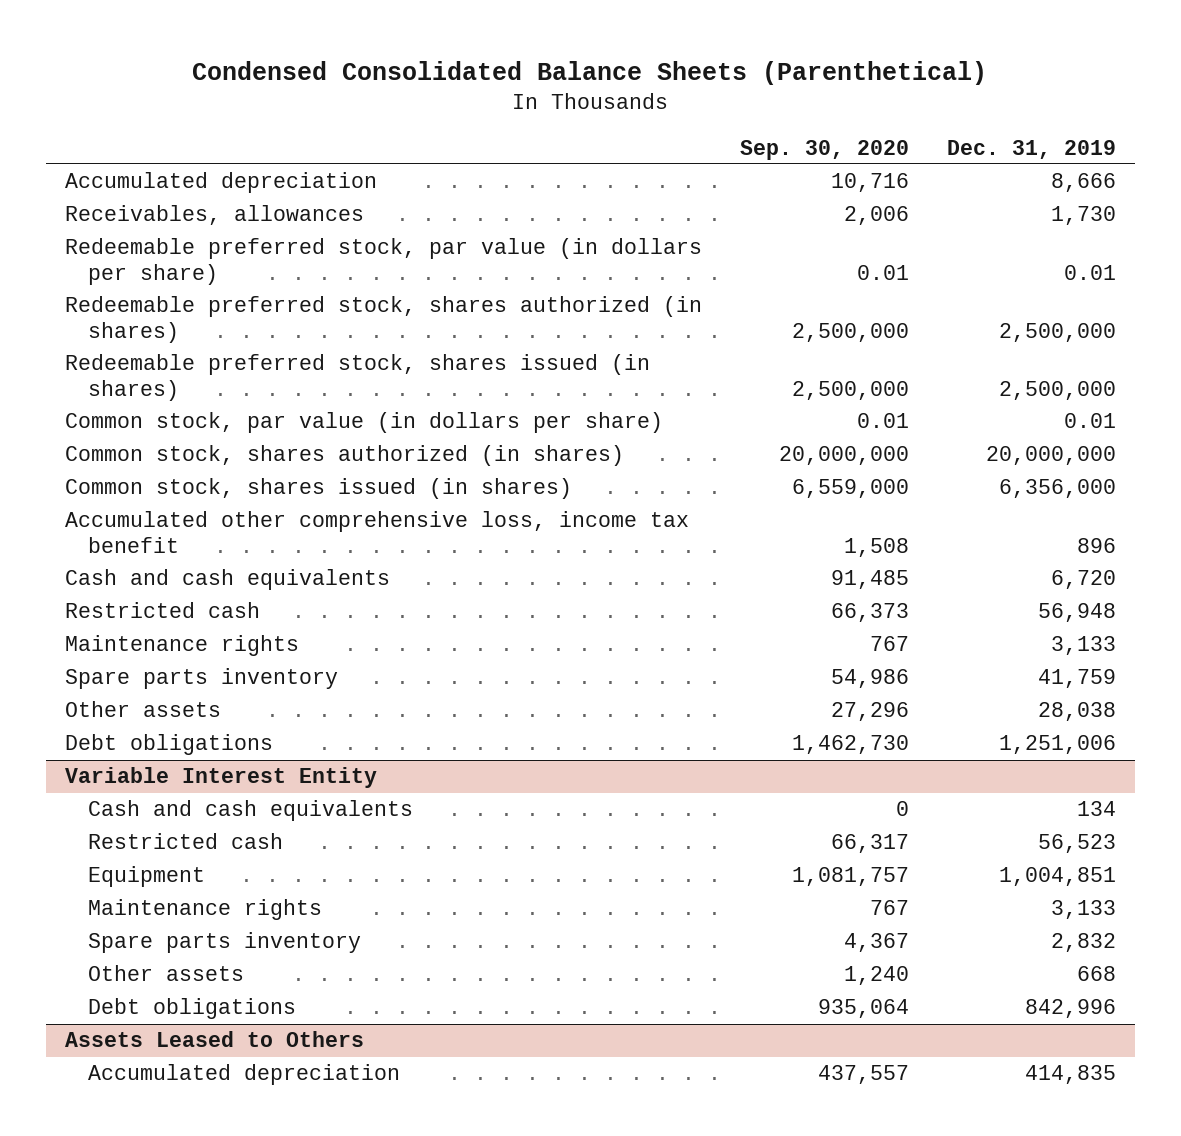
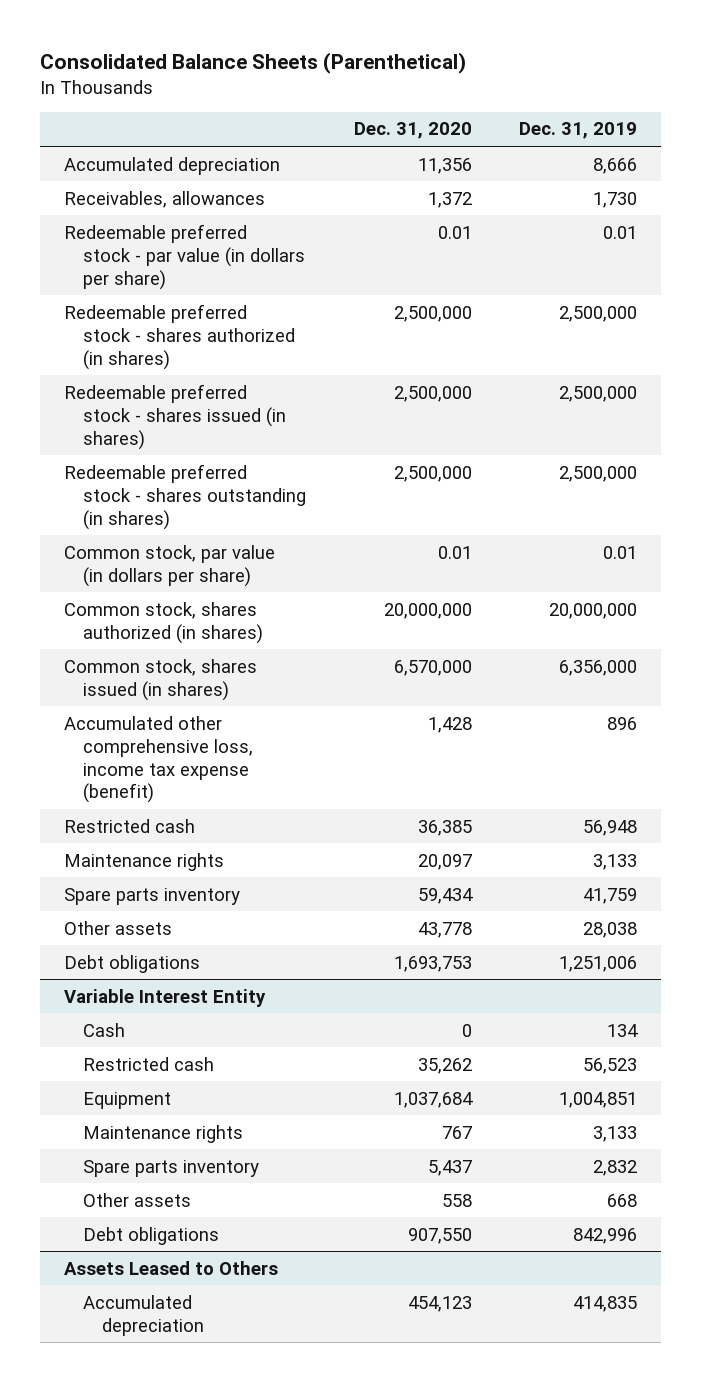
- Condensed Consolidated Balance Sheets (Parenthetical)
+ Consolidated Balance Sheets (Parenthetical)
- | Sep. 30, 2020 | Dec. 31, 2019
+ | Dec. 31, 2020 | Dec. 31, 2019
- Redeemable preferred stock, par value (in dollars per share) | 0.01 | 0.01
- Redeemable preferred stock, shares authorized (in shares) | 2,500,000 | 2,500,000
- Redeemable preferred stock, shares issued (in shares) | 2,500,000 | 2,500,000
+ Redeemable preferred stock - par value (in dollars per share) | 0.01 | 0.01
+ Redeemable preferred stock - shares authorized (in shares) | 2,500,000 | 2,500,000
+ Redeemable preferred stock - shares issued (in shares) | 2,500,000 | 2,500,000
+ Redeemable preferred stock - shares outstanding (in shares) | 2,500,000 | 2,500,000
- Accumulated other comprehensive loss, income tax benefit | 1,508 | 896
- Cash and cash equivalents | 91,485 | 6,720
+ Accumulated other comprehensive loss, income tax expense (benefit) | 1,428 | 896
@ Variable Interest Entity
- Cash and cash equivalents | 0 | 134
+ Cash | 0 | 134

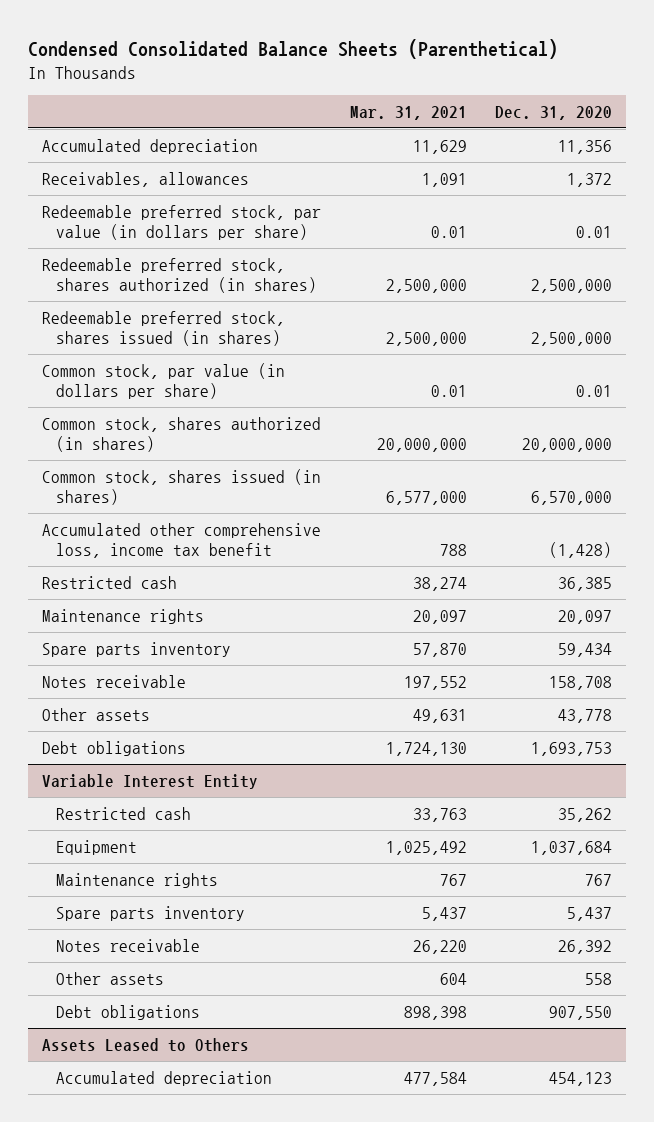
- Consolidated Balance Sheets (Parenthetical)
+ Condensed Consolidated Balance Sheets (Parenthetical)
- | Dec. 31, 2020 | Dec. 31, 2019
+ | Mar. 31, 2021 | Dec. 31, 2020
- Redeemable preferred stock - par value (in dollars per share) | 0.01 | 0.01
- Redeemable preferred stock - shares authorized (in shares) | 2,500,000 | 2,500,000
- Redeemable preferred stock - shares issued (in shares) | 2,500,000 | 2,500,000
- Redeemable preferred stock - shares outstanding (in shares) | 2,500,000 | 2,500,000
+ Redeemable preferred stock, par value (in dollars per share) | 0.01 | 0.01
+ Redeemable preferred stock, shares authorized (in shares) | 2,500,000 | 2,500,000
+ Redeemable preferred stock, shares issued (in shares) | 2,500,000 | 2,500,000
- Accumulated other comprehensive loss, income tax expense (benefit) | 1,428 | 896
+ Accumulated other comprehensive loss, income tax benefit | 788 | (1,428)
+ Notes receivable | 197,552 | 158,708
@ Variable Interest Entity
- Cash | 0 | 134
+ Notes receivable | 26,220 | 26,392

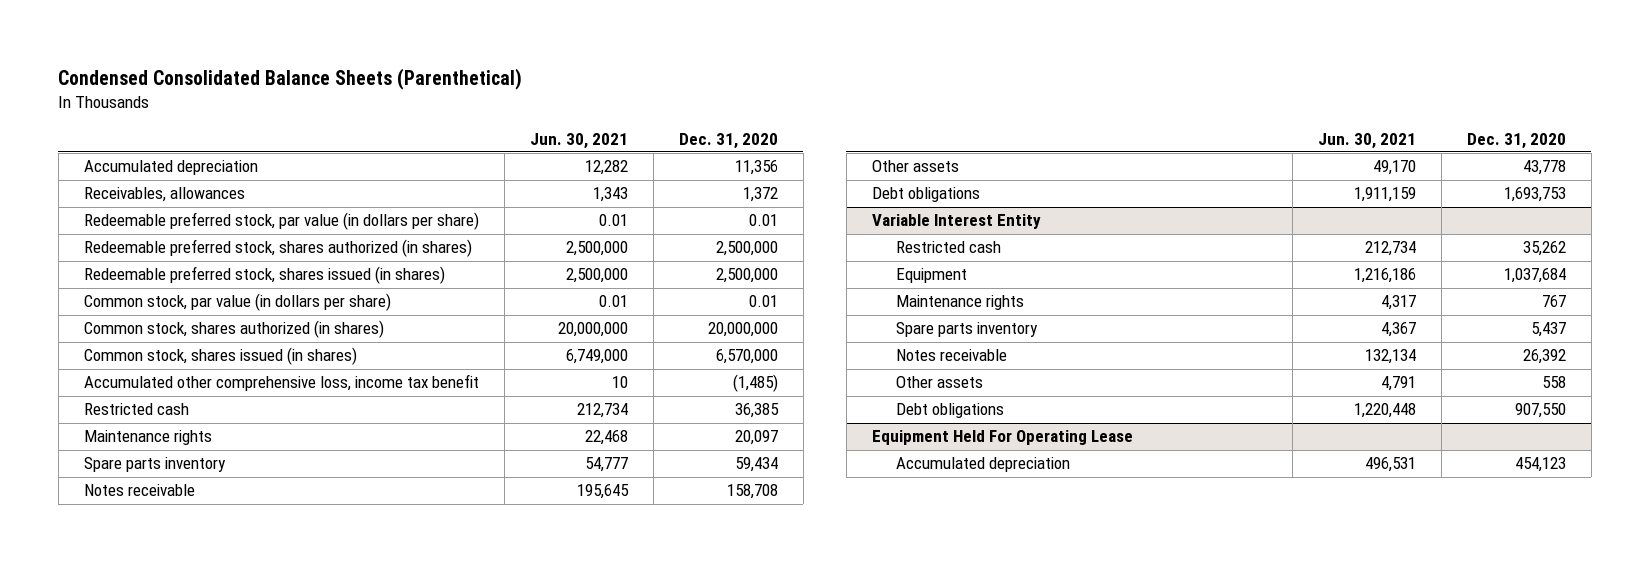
- | Mar. 31, 2021 | Dec. 31, 2020
+ | Jun. 30, 2021 | Dec. 31, 2020
- Accumulated other comprehensive loss, income tax benefit | 788 | (1,428)
+ Accumulated other comprehensive loss, income tax benefit | 10 | (1,485)
- Assets Leased to Others
+ Equipment Held For Operating Lease

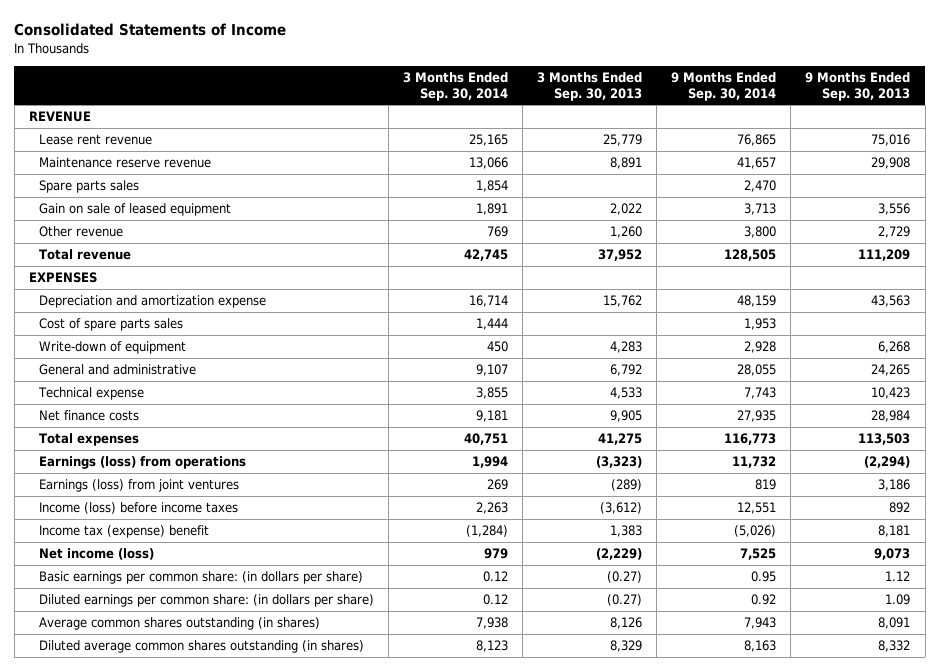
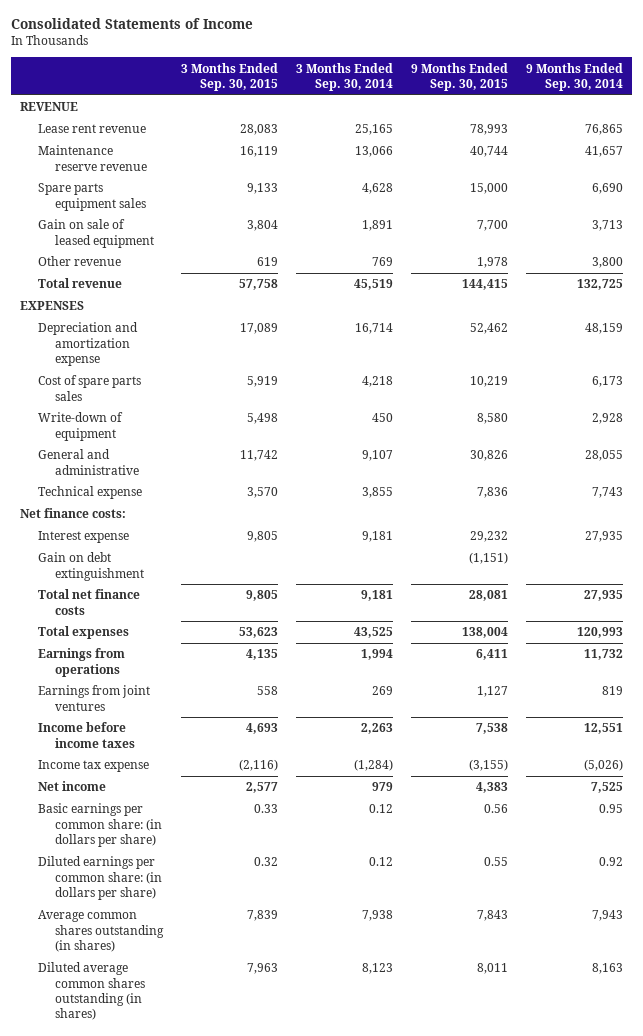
- | 3 Months Ended Sep. 30, 2014 | 3 Months Ended Sep. 30, 2013 | 9 Months Ended Sep. 30, 2014 | 9 Months Ended Sep. 30, 2013
+ | 3 Months Ended Sep. 30, 2015 | 3 Months Ended Sep. 30, 2014 | 9 Months Ended Sep. 30, 2015 | 9 Months Ended Sep. 30, 2014
- Spare parts sales | 1,854 | | 2,470 |
+ Spare parts equipment sales | 9,133 | 4,628 | 15,000 | 6,690
- Total revenue | 42,745 | 37,952 | 128,505 | 111,209
+ Total revenue | 57,758 | 45,519 | 144,415 | 132,725
- Cost of spare parts sales | 1,444 | | 1,953 |
+ Cost of spare parts sales | 5,919 | 4,218 | 10,219 | 6,173
- Net finance costs | 9,181 | 9,905 | 27,935 | 28,984
- Total expenses | 40,751 | 41,275 | 116,773 | 113,503
- Earnings (loss) from operations | 1,994 | (3,323) | 11,732 | (2,294)
- Earnings (loss) from joint ventures | 269 | (289) | 819 | 3,186
- Income (loss) before income taxes | 2,263 | (3,612) | 12,551 | 892
- Income tax (expense) benefit | (1,284) | 1,383 | (5,026) | 8,181
- Net income (loss) | 979 | (2,229) | 7,525 | 9,073
+ Net finance costs:
+ Interest expense | 9,805 | 9,181 | 29,232 | 27,935
+ Gain on debt extinguishment | | | (1,151) |
+ Total net finance costs | 9,805 | 9,181 | 28,081 | 27,935
+ Total expenses | 53,623 | 43,525 | 138,004 | 120,993
+ Earnings from operations | 4,135 | 1,994 | 6,411 | 11,732
+ Earnings from joint ventures | 558 | 269 | 1,127 | 819
+ Income before income taxes | 4,693 | 2,263 | 7,538 | 12,551
+ Income tax expense | (2,116) | (1,284) | (3,155) | (5,026)
+ Net income | 2,577 | 979 | 4,383 | 7,525

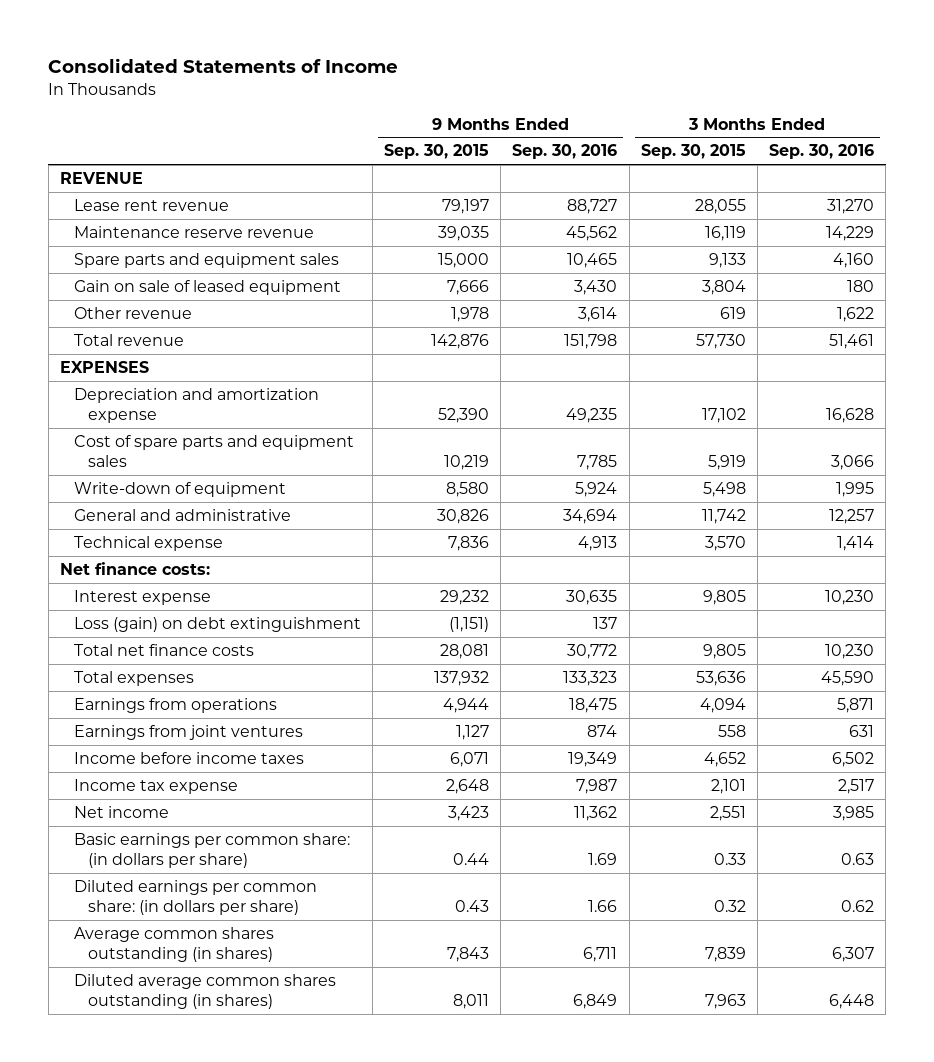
- | 3 Months Ended Sep. 30, 2015 | 3 Months Ended Sep. 30, 2014 | 9 Months Ended Sep. 30, 2015 | 9 Months Ended Sep. 30, 2014
+ | 9 Months Ended Sep. 30, 2015 | 9 Months Ended Sep. 30, 2016 | 3 Months Ended Sep. 30, 2015 | 3 Months Ended Sep. 30, 2016
- Lease rent revenue | 28,083 | 25,165 | 78,993 | 76,865
- Maintenance reserve revenue | 16,119 | 13,066 | 40,744 | 41,657
- Spare parts equipment sales | 9,133 | 4,628 | 15,000 | 6,690
- Gain on sale of leased equipment | 3,804 | 1,891 | 7,700 | 3,713
+ Lease rent revenue | 79,197 | 88,727 | 28,055 | 31,270
+ Maintenance reserve revenue | 39,035 | 45,562 | 16,119 | 14,229
+ Spare parts and equipment sales | 15,000 | 10,465 | 9,133 | 4,160
+ Gain on sale of leased equipment | 7,666 | 3,430 | 3,804 | 180
- Total revenue | 57,758 | 45,519 | 144,415 | 132,725
+ Total revenue | 142,876 | 151,798 | 57,730 | 51,461
- Depreciation and amortization expense | 17,089 | 16,714 | 52,462 | 48,159
- Cost of spare parts sales | 5,919 | 4,218 | 10,219 | 6,173
+ Depreciation and amortization expense | 52,390 | 49,235 | 17,102 | 16,628
+ Cost of spare parts and equipment sales | 10,219 | 7,785 | 5,919 | 3,066
- Gain on debt extinguishment | | | (1,151) |
+ Loss (gain) on debt extinguishment | (1,151) | 137 | |
- Total expenses | 53,623 | 43,525 | 138,004 | 120,993
- Earnings from operations | 4,135 | 1,994 | 6,411 | 11,732
+ Total expenses | 137,932 | 133,323 | 53,636 | 45,590
+ Earnings from operations | 4,944 | 18,475 | 4,094 | 5,871
- Income before income taxes | 4,693 | 2,263 | 7,538 | 12,551
- Income tax expense | (2,116) | (1,284) | (3,155) | (5,026)
- Net income | 2,577 | 979 | 4,383 | 7,525
- Basic earnings per common share: (in dollars per share) | 0.33 | 0.12 | 0.56 | 0.95
- Diluted earnings per common share: (in dollars per share) | 0.32 | 0.12 | 0.55 | 0.92
+ Income before income taxes | 6,071 | 19,349 | 4,652 | 6,502
+ Income tax expense | 2,648 | 7,987 | 2,101 | 2,517
+ Net income | 3,423 | 11,362 | 2,551 | 3,985
+ Basic earnings per common share: (in dollars per share) | 0.44 | 1.69 | 0.33 | 0.63
+ Diluted earnings per common share: (in dollars per share) | 0.43 | 1.66 | 0.32 | 0.62

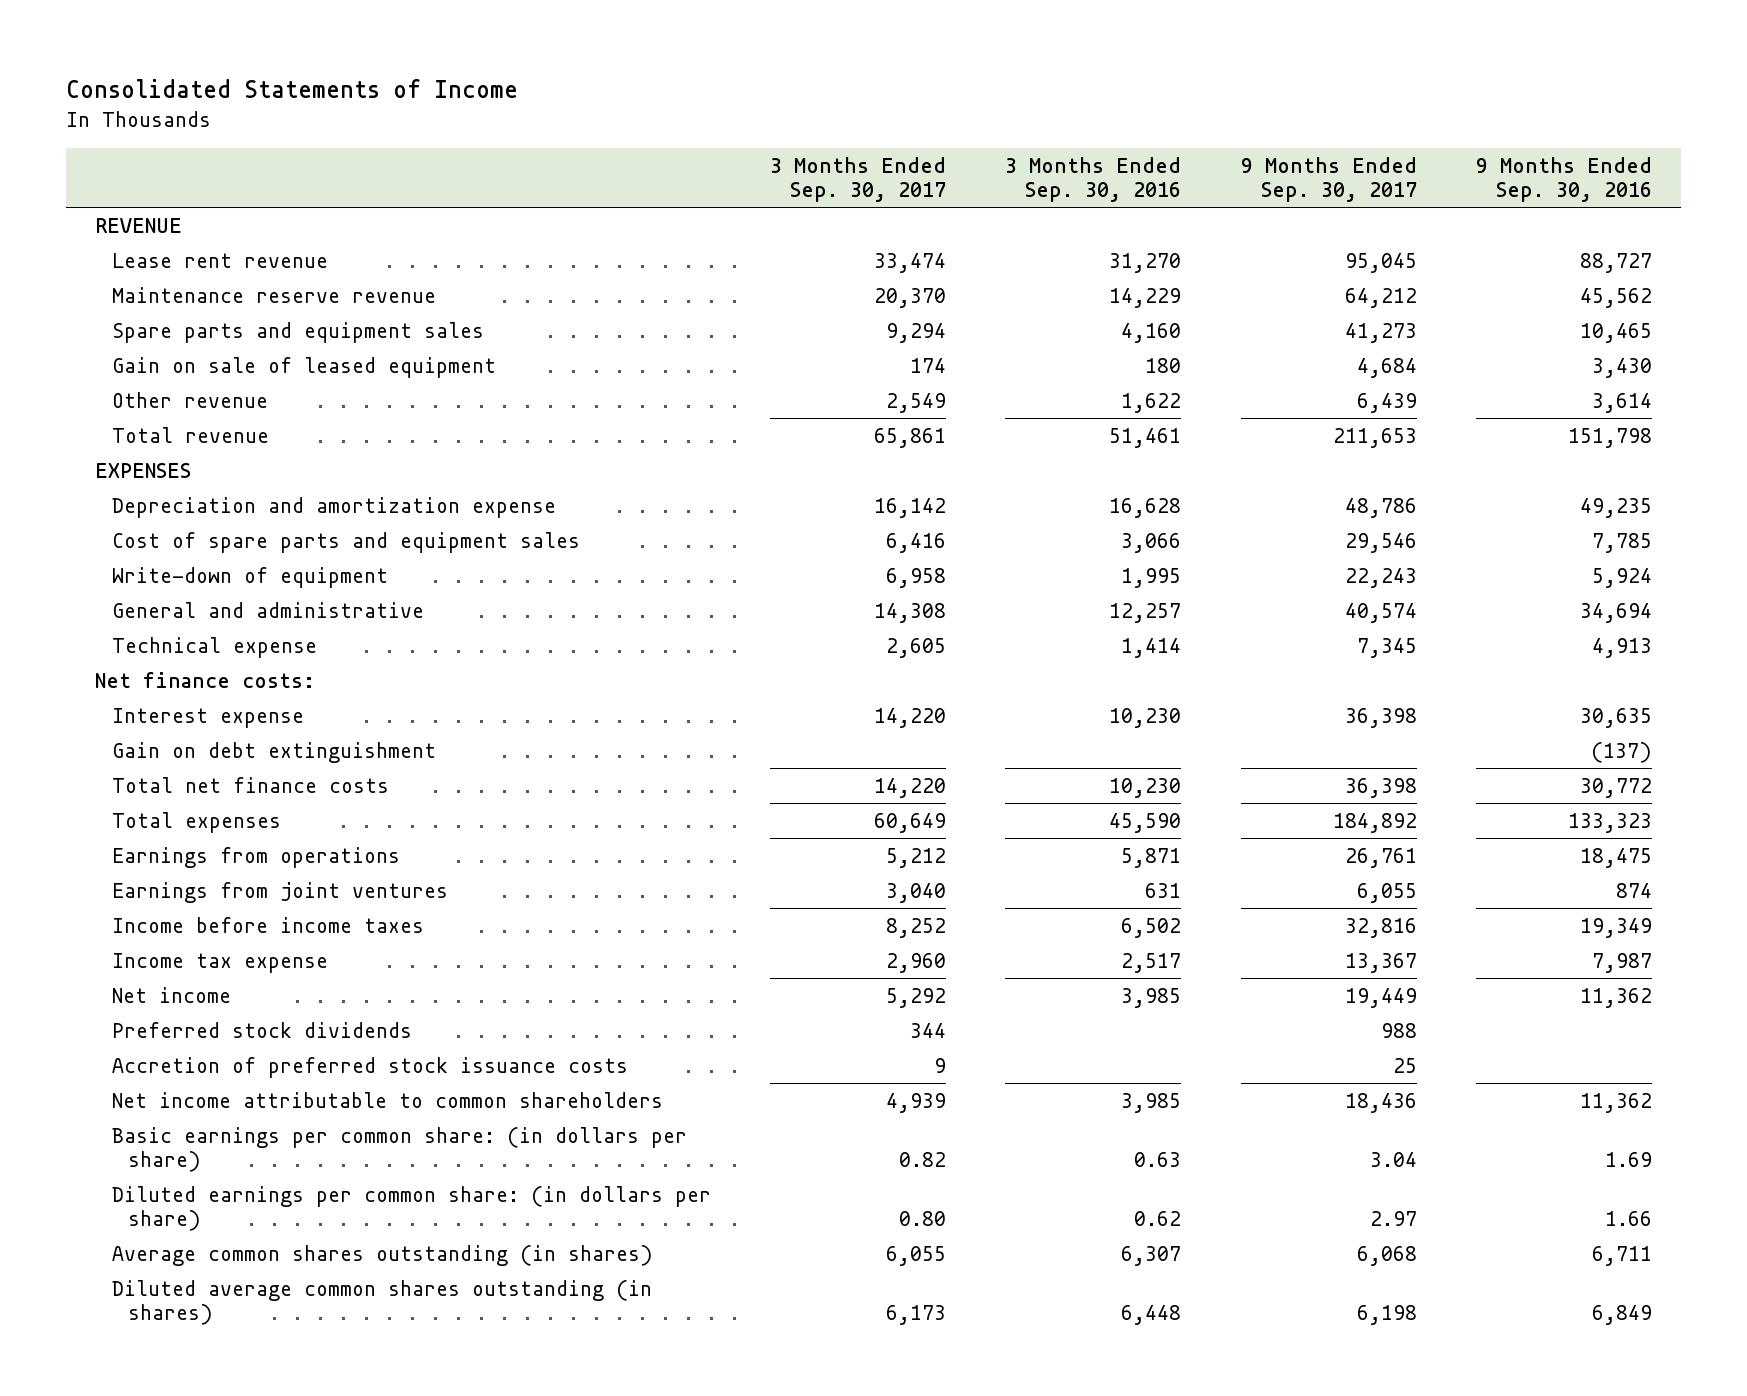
- | 9 Months Ended Sep. 30, 2015 | 9 Months Ended Sep. 30, 2016 | 3 Months Ended Sep. 30, 2015 | 3 Months Ended Sep. 30, 2016
+ | 3 Months Ended Sep. 30, 2017 | 3 Months Ended Sep. 30, 2016 | 9 Months Ended Sep. 30, 2017 | 9 Months Ended Sep. 30, 2016
- Loss (gain) on debt extinguishment | (1,151) | 137 | |
+ Gain on debt extinguishment | | | | (137)
+ Preferred stock dividends | 344 | | 988 |
+ Accretion of preferred stock issuance costs | 9 | | 25 |
+ Net income attributable to common shareholders | 4,939 | 3,985 | 18,436 | 11,362

